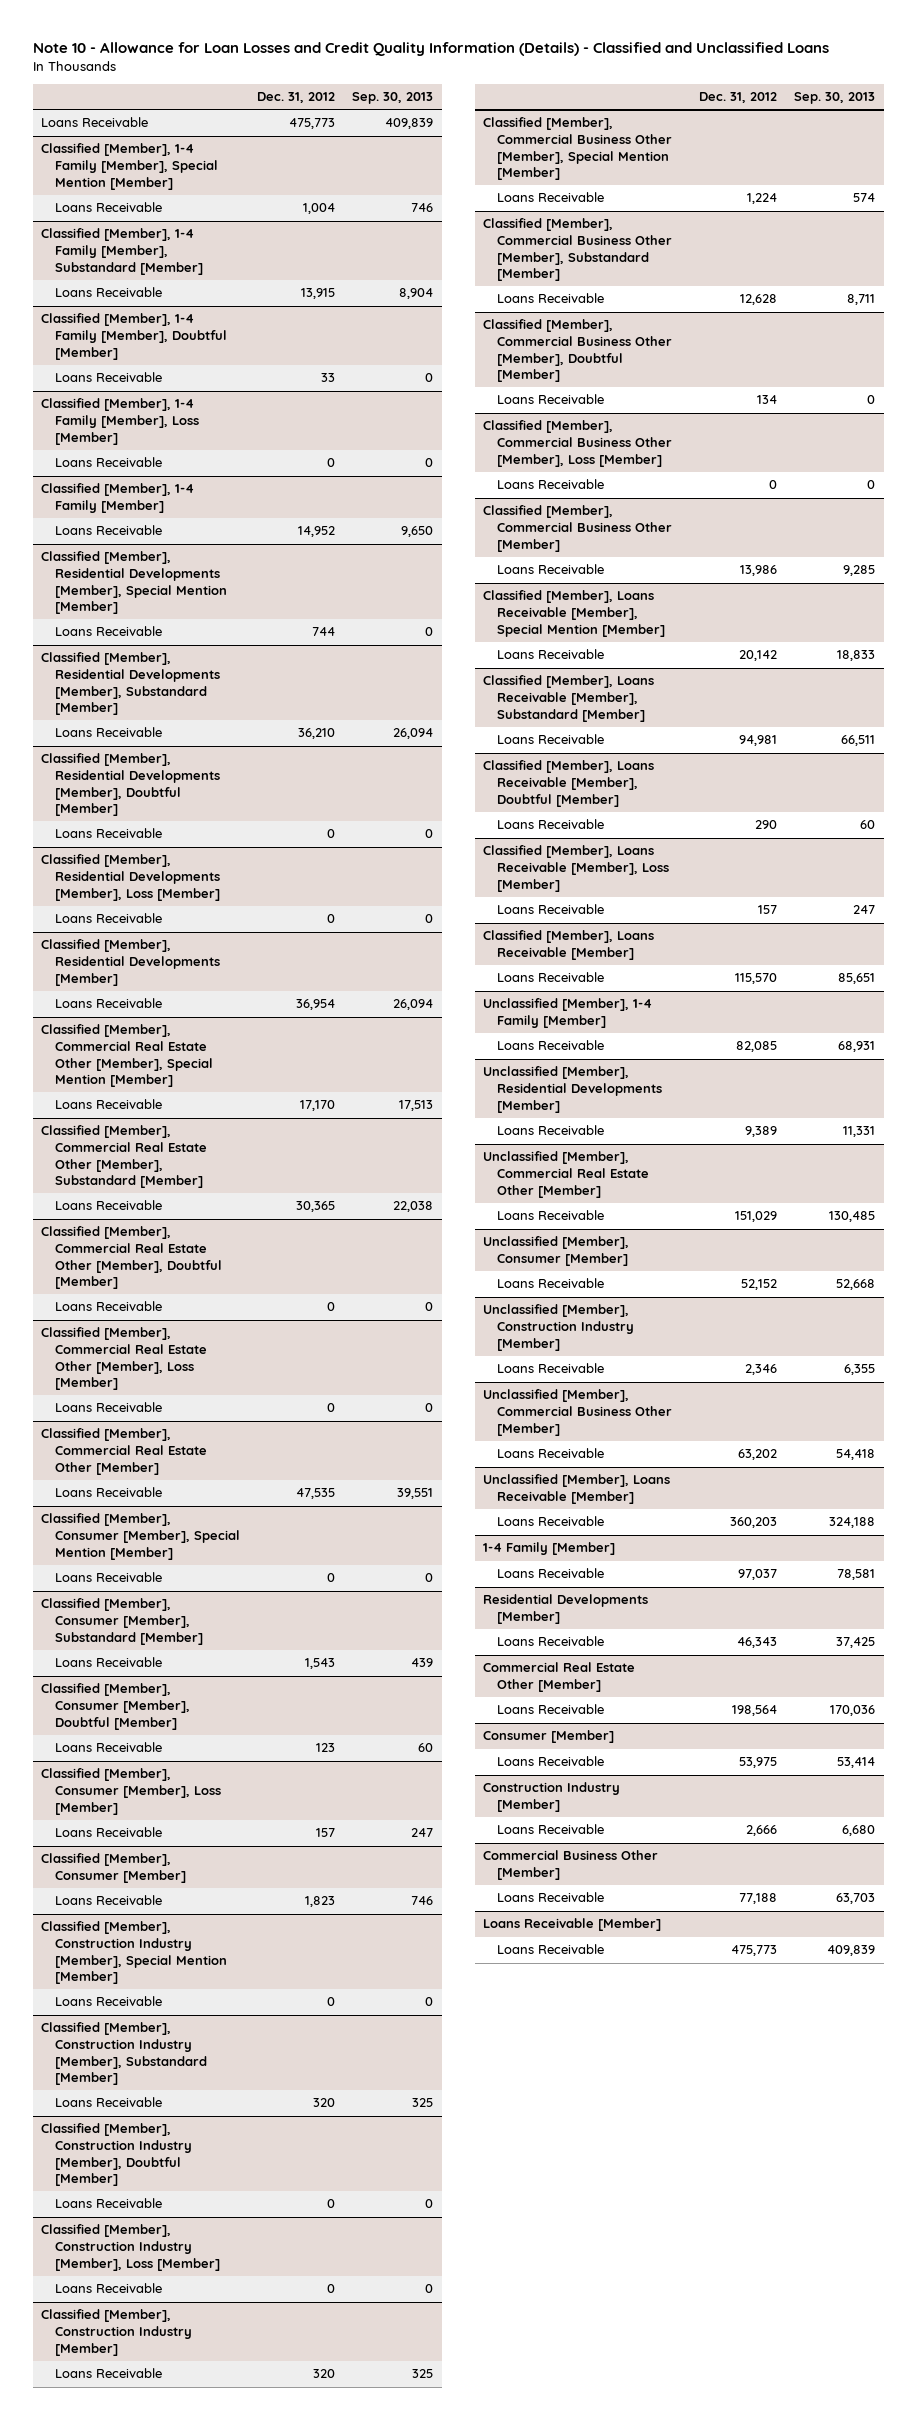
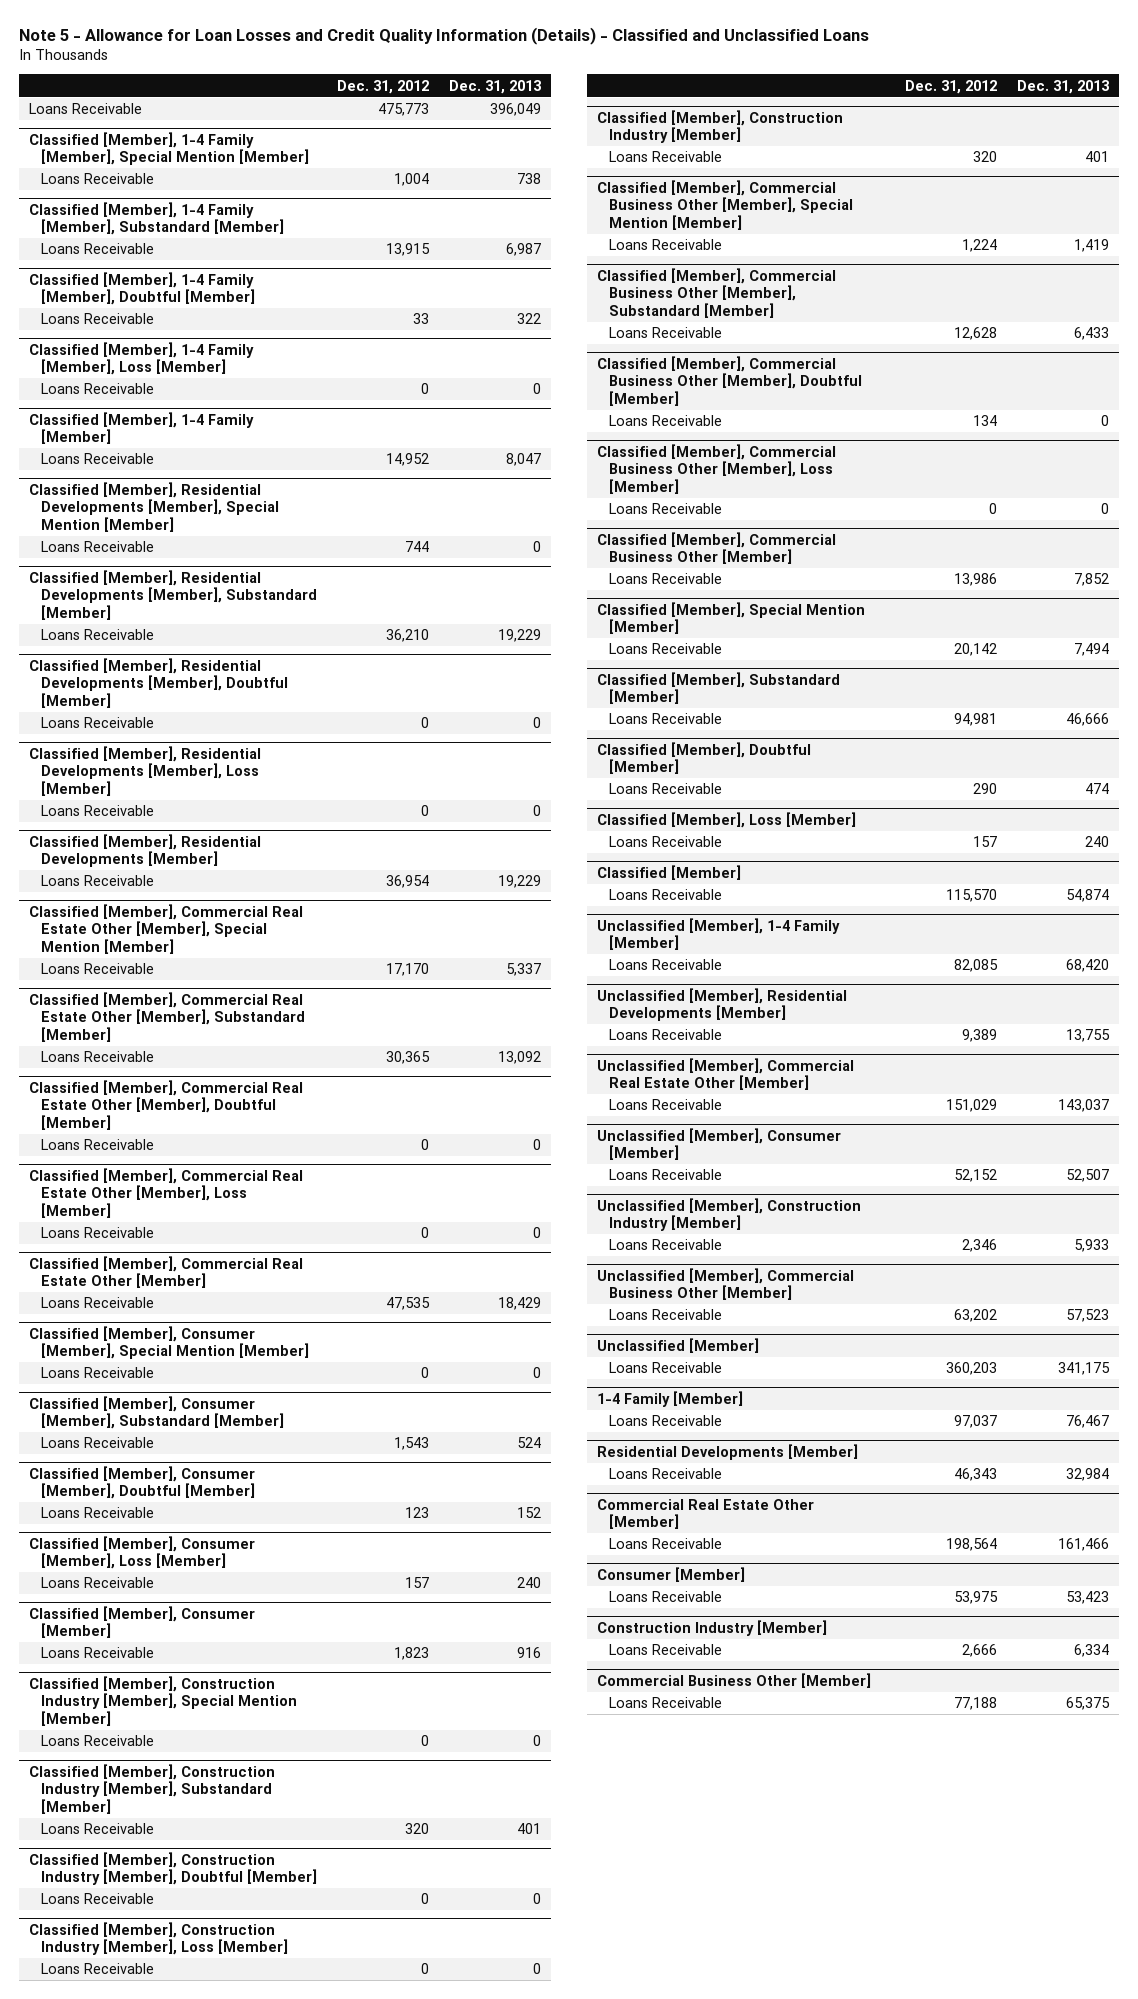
- Note 10 - Allowance for Loan Losses and Credit Quality Information (Details) - Classified and Unclassified Loans
+ Note 5 - Allowance for Loan Losses and Credit Quality Information (Details) - Classified and Unclassified Loans
- | Dec. 31, 2012 | Sep. 30, 2013
+ | Dec. 31, 2012 | Dec. 31, 2013
- Classified [Member], Loans Receivable [Member], Special Mention [Member]
+ Classified [Member], Special Mention [Member]
- Classified [Member], Loans Receivable [Member], Substandard [Member]
+ Classified [Member], Substandard [Member]
- Classified [Member], Loans Receivable [Member], Doubtful [Member]
+ Classified [Member], Doubtful [Member]
- Classified [Member], Loans Receivable [Member], Loss [Member]
+ Classified [Member], Loss [Member]
- Classified [Member], Loans Receivable [Member]
+ Classified [Member]
- Unclassified [Member], Loans Receivable [Member]
+ Unclassified [Member]
- Loans Receivable [Member]
- Loans Receivable | 475,773 | 409,839

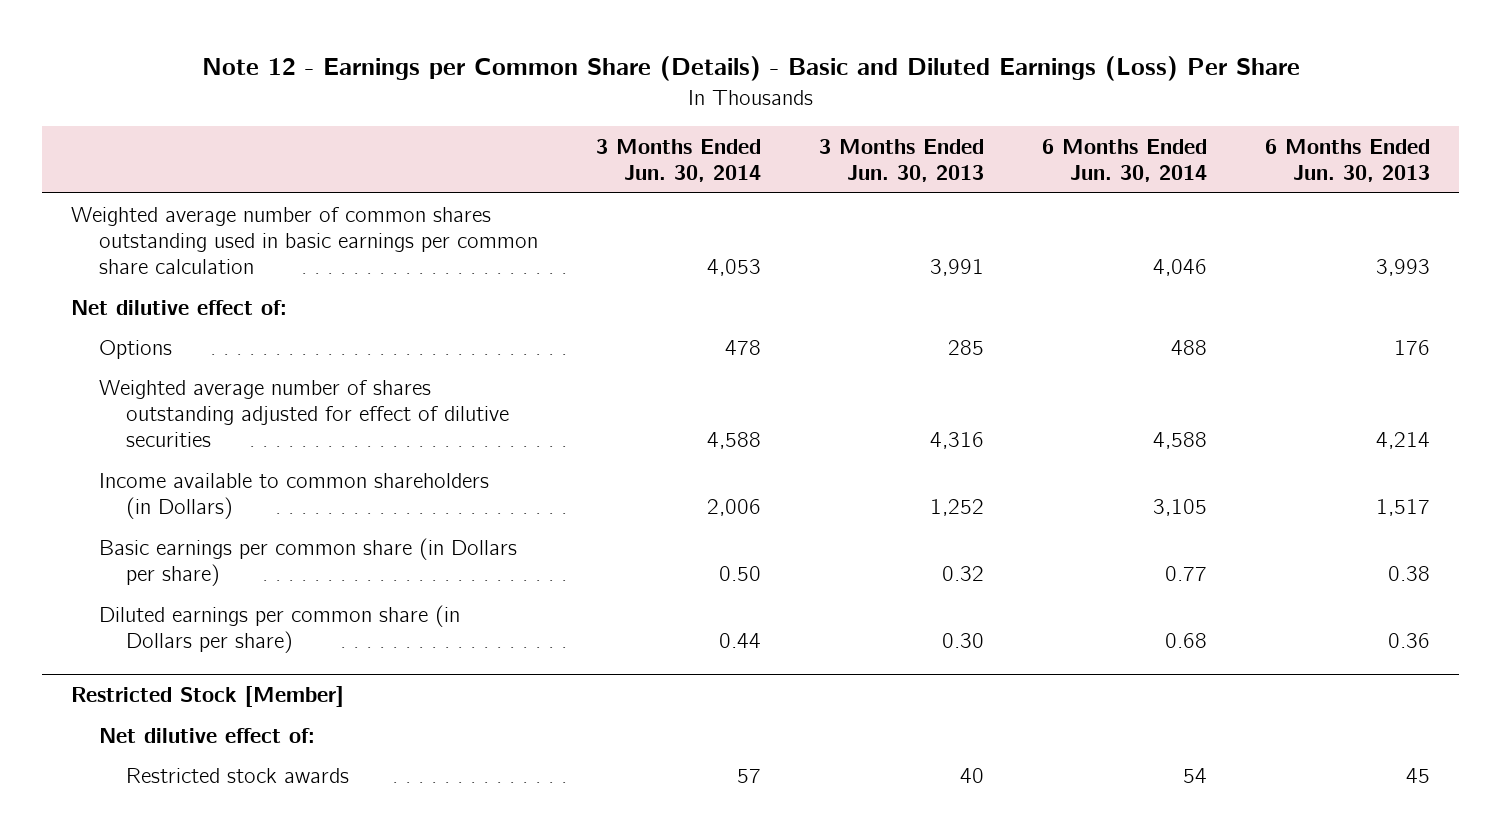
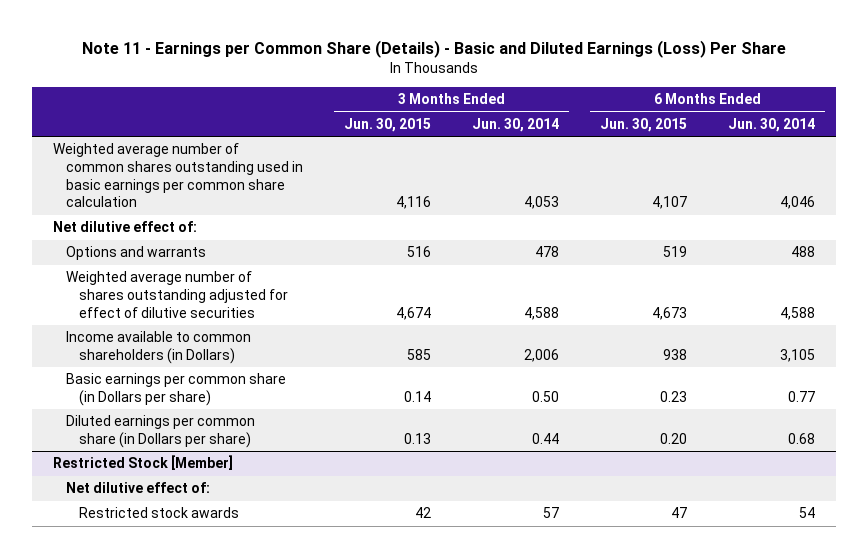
- Note 12 - Earnings per Common Share (Details) - Basic and Diluted Earnings (Loss) Per Share
+ Note 11 - Earnings per Common Share (Details) - Basic and Diluted Earnings (Loss) Per Share
- | 3 Months Ended Jun. 30, 2014 | 3 Months Ended Jun. 30, 2013 | 6 Months Ended Jun. 30, 2014 | 6 Months Ended Jun. 30, 2013
+ | 3 Months Ended Jun. 30, 2015 | 3 Months Ended Jun. 30, 2014 | 6 Months Ended Jun. 30, 2015 | 6 Months Ended Jun. 30, 2014
- Options | 478 | 285 | 488 | 176
+ Options and warrants | 516 | 478 | 519 | 488

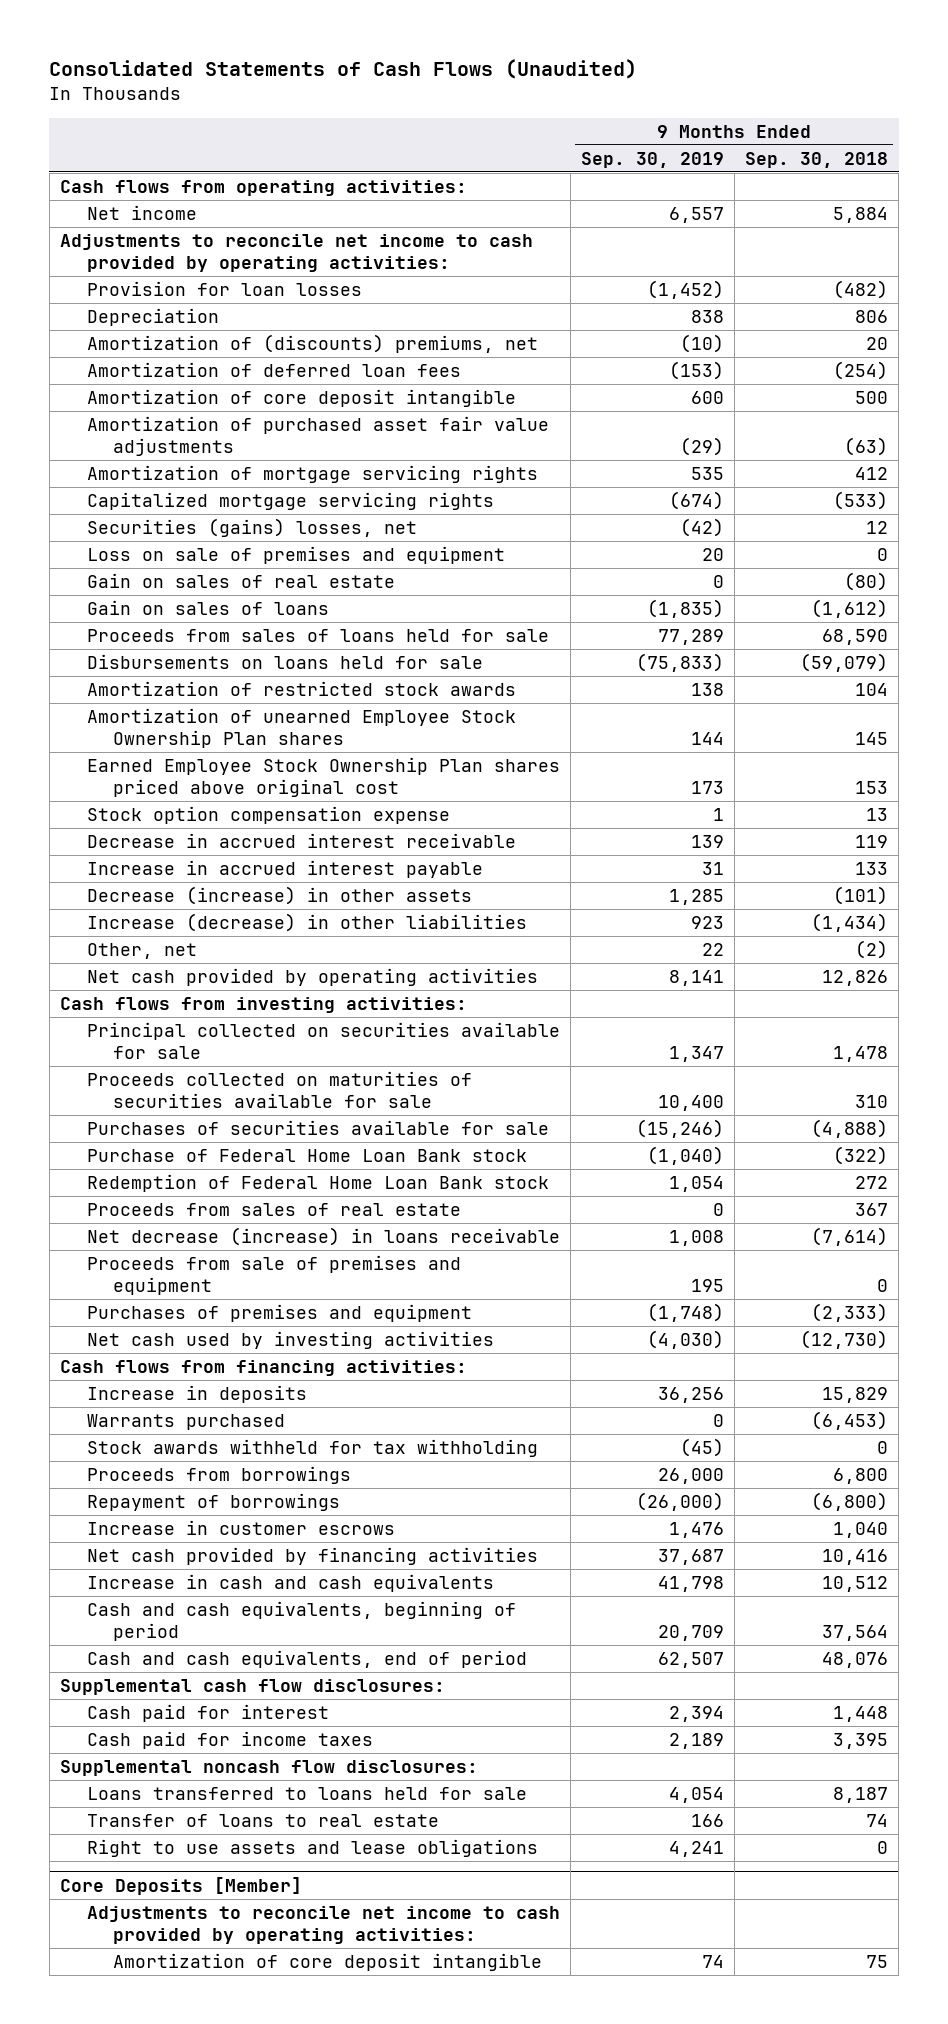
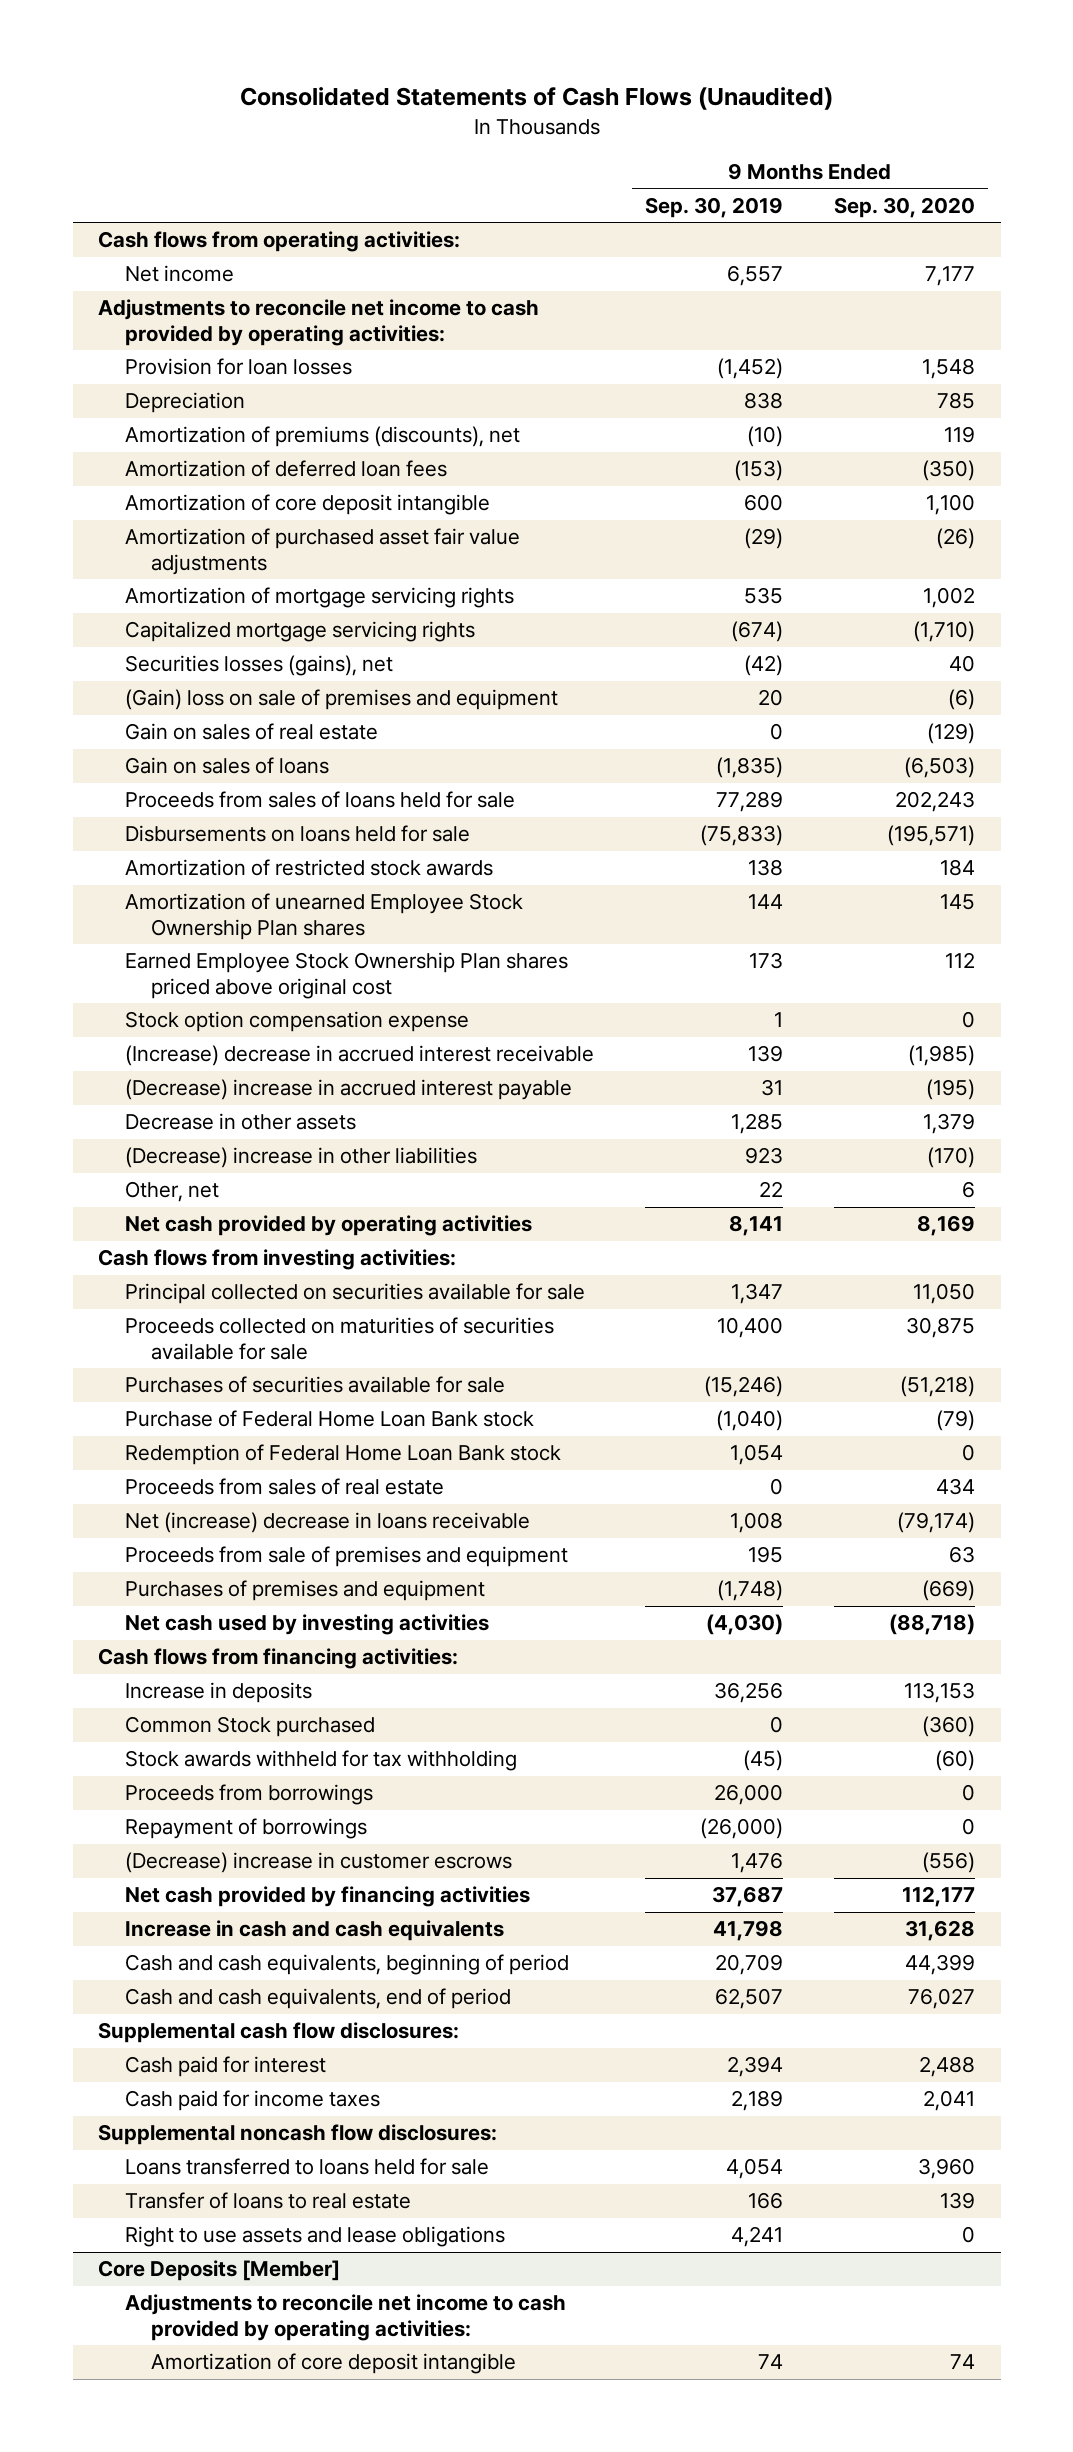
- | 9 Months Ended Sep. 30, 2019 | 9 Months Ended Sep. 30, 2018
+ | 9 Months Ended Sep. 30, 2019 | 9 Months Ended Sep. 30, 2020
- Amortization of (discounts) premiums, net | (10) | 20
+ Amortization of premiums (discounts), net | (10) | 119
- Securities (gains) losses, net | (42) | 12
- Loss on sale of premises and equipment | 20 | 0
+ Securities losses (gains), net | (42) | 40
+ (Gain) loss on sale of premises and equipment | 20 | (6)
- Decrease in accrued interest receivable | 139 | 119
- Increase in accrued interest payable | 31 | 133
- Decrease (increase) in other assets | 1,285 | (101)
- Increase (decrease) in other liabilities | 923 | (1,434)
+ (Increase) decrease in accrued interest receivable | 139 | (1,985)
+ (Decrease) increase in accrued interest payable | 31 | (195)
+ Decrease in other assets | 1,285 | 1,379
+ (Decrease) increase in other liabilities | 923 | (170)
- Net decrease (increase) in loans receivable | 1,008 | (7,614)
+ Net (increase) decrease in loans receivable | 1,008 | (79,174)
- Warrants purchased | 0 | (6,453)
+ Common Stock purchased | 0 | (360)
- Increase in customer escrows | 1,476 | 1,040
+ (Decrease) increase in customer escrows | 1,476 | (556)

